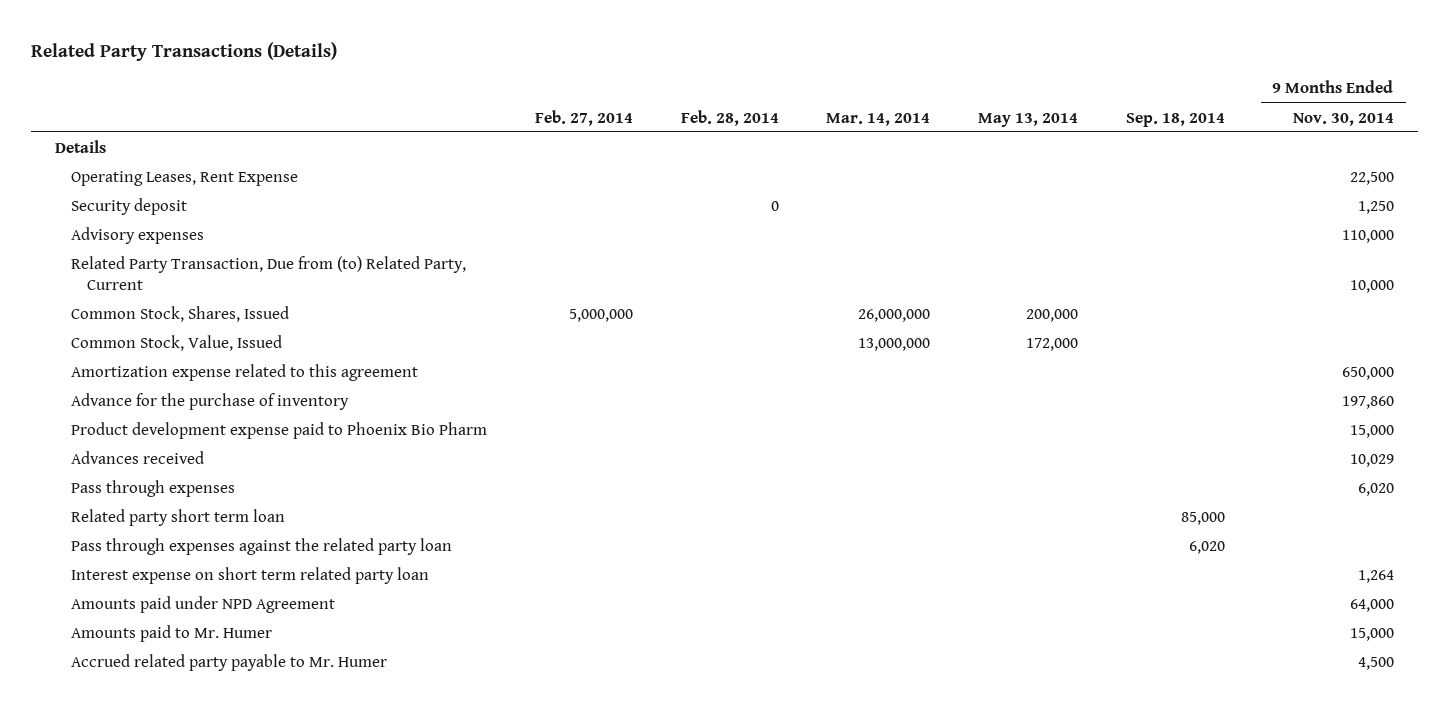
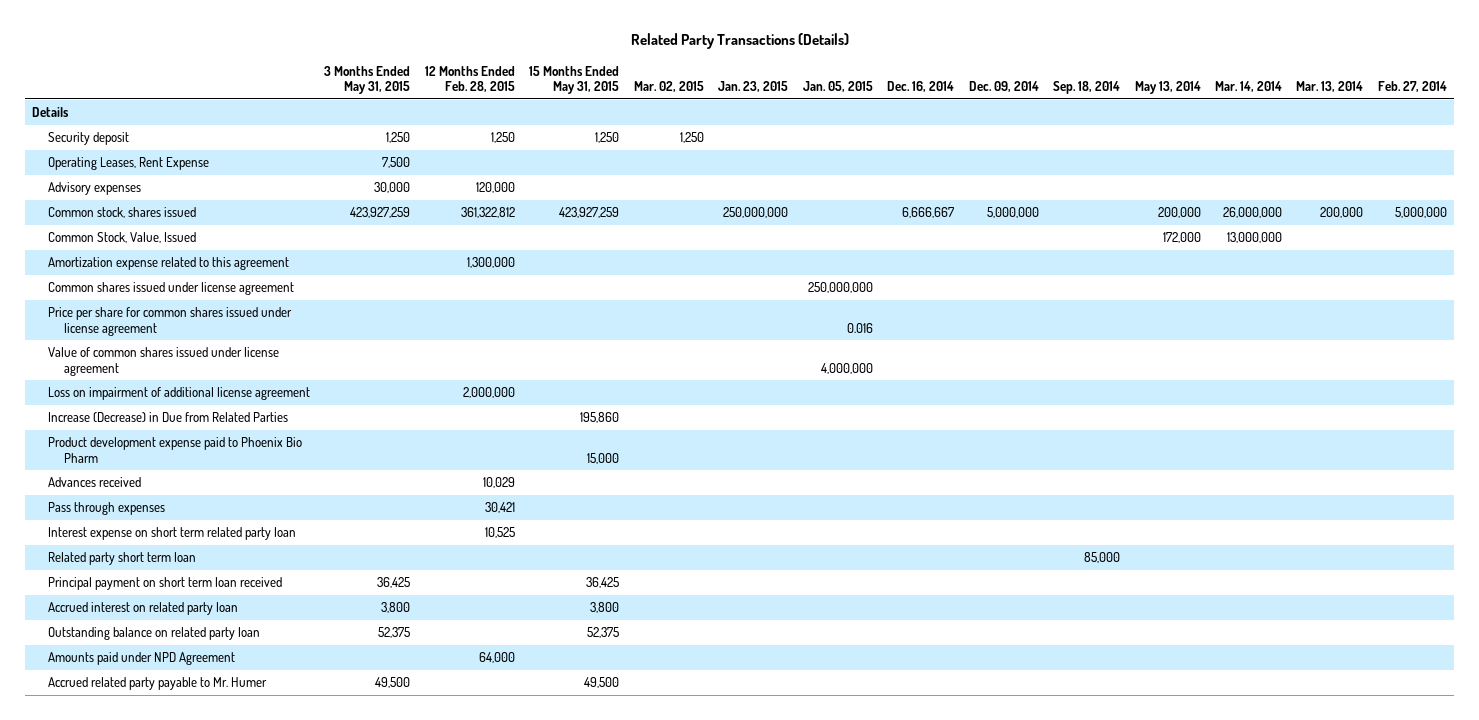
- | Feb. 27, 2014 | Feb. 28, 2014 | Mar. 14, 2014 | May 13, 2014 | Sep. 18, 2014 | 9 Months Ended Nov. 30, 2014
+ | 3 Months Ended May 31, 2015 | 12 Months Ended Feb. 28, 2015 | 15 Months Ended May 31, 2015 | Mar. 02, 2015 | Jan. 23, 2015 | Jan. 05, 2015 | Dec. 16, 2014 | Dec. 09, 2014 | Sep. 18, 2014 | May 13, 2014 | Mar. 14, 2014 | Mar. 13, 2014 | Feb. 27, 2014
moved down: Operating Leases, Rent Expense | 7,500 | | | | | | | | | | | |
- Related Party Transaction, Due from (to) Related Party, Current | | | | | | 10,000
- Common Stock, Shares, Issued | 5,000,000 | | 26,000,000 | 200,000 | |
+ Common stock, shares issued | 423,927,259 | 361,322,812 | 423,927,259 | | 250,000,000 | | 6,666,667 | 5,000,000 | | 200,000 | 26,000,000 | 200,000 | 5,000,000
- Advance for the purchase of inventory | | | | | | 197,860
+ Common shares issued under license agreement | | | | | | 250,000,000 | | | | | | |
+ Price per share for common shares issued under license agreement | | | | | | 0.016 | | | | | | |
+ Value of common shares issued under license agreement | | | | | | 4,000,000 | | | | | | |
+ Loss on impairment of additional license agreement | | 2,000,000 | | | | | | | | | | |
+ Increase (Decrease) in Due from Related Parties | | | 195,860 | | | | | | | | | |
- Pass through expenses against the related party loan | | | | | 6,020 |
moved down: Related party short term loan | | | | | | | | | 85,000 | | | |
+ Principal payment on short term loan received | 36,425 | | 36,425 | | | | | | | | | |
+ Accrued interest on related party loan | 3,800 | | 3,800 | | | | | | | | | |
+ Outstanding balance on related party loan | 52,375 | | 52,375 | | | | | | | | | |
- Amounts paid to Mr. Humer | | | | | | 15,000

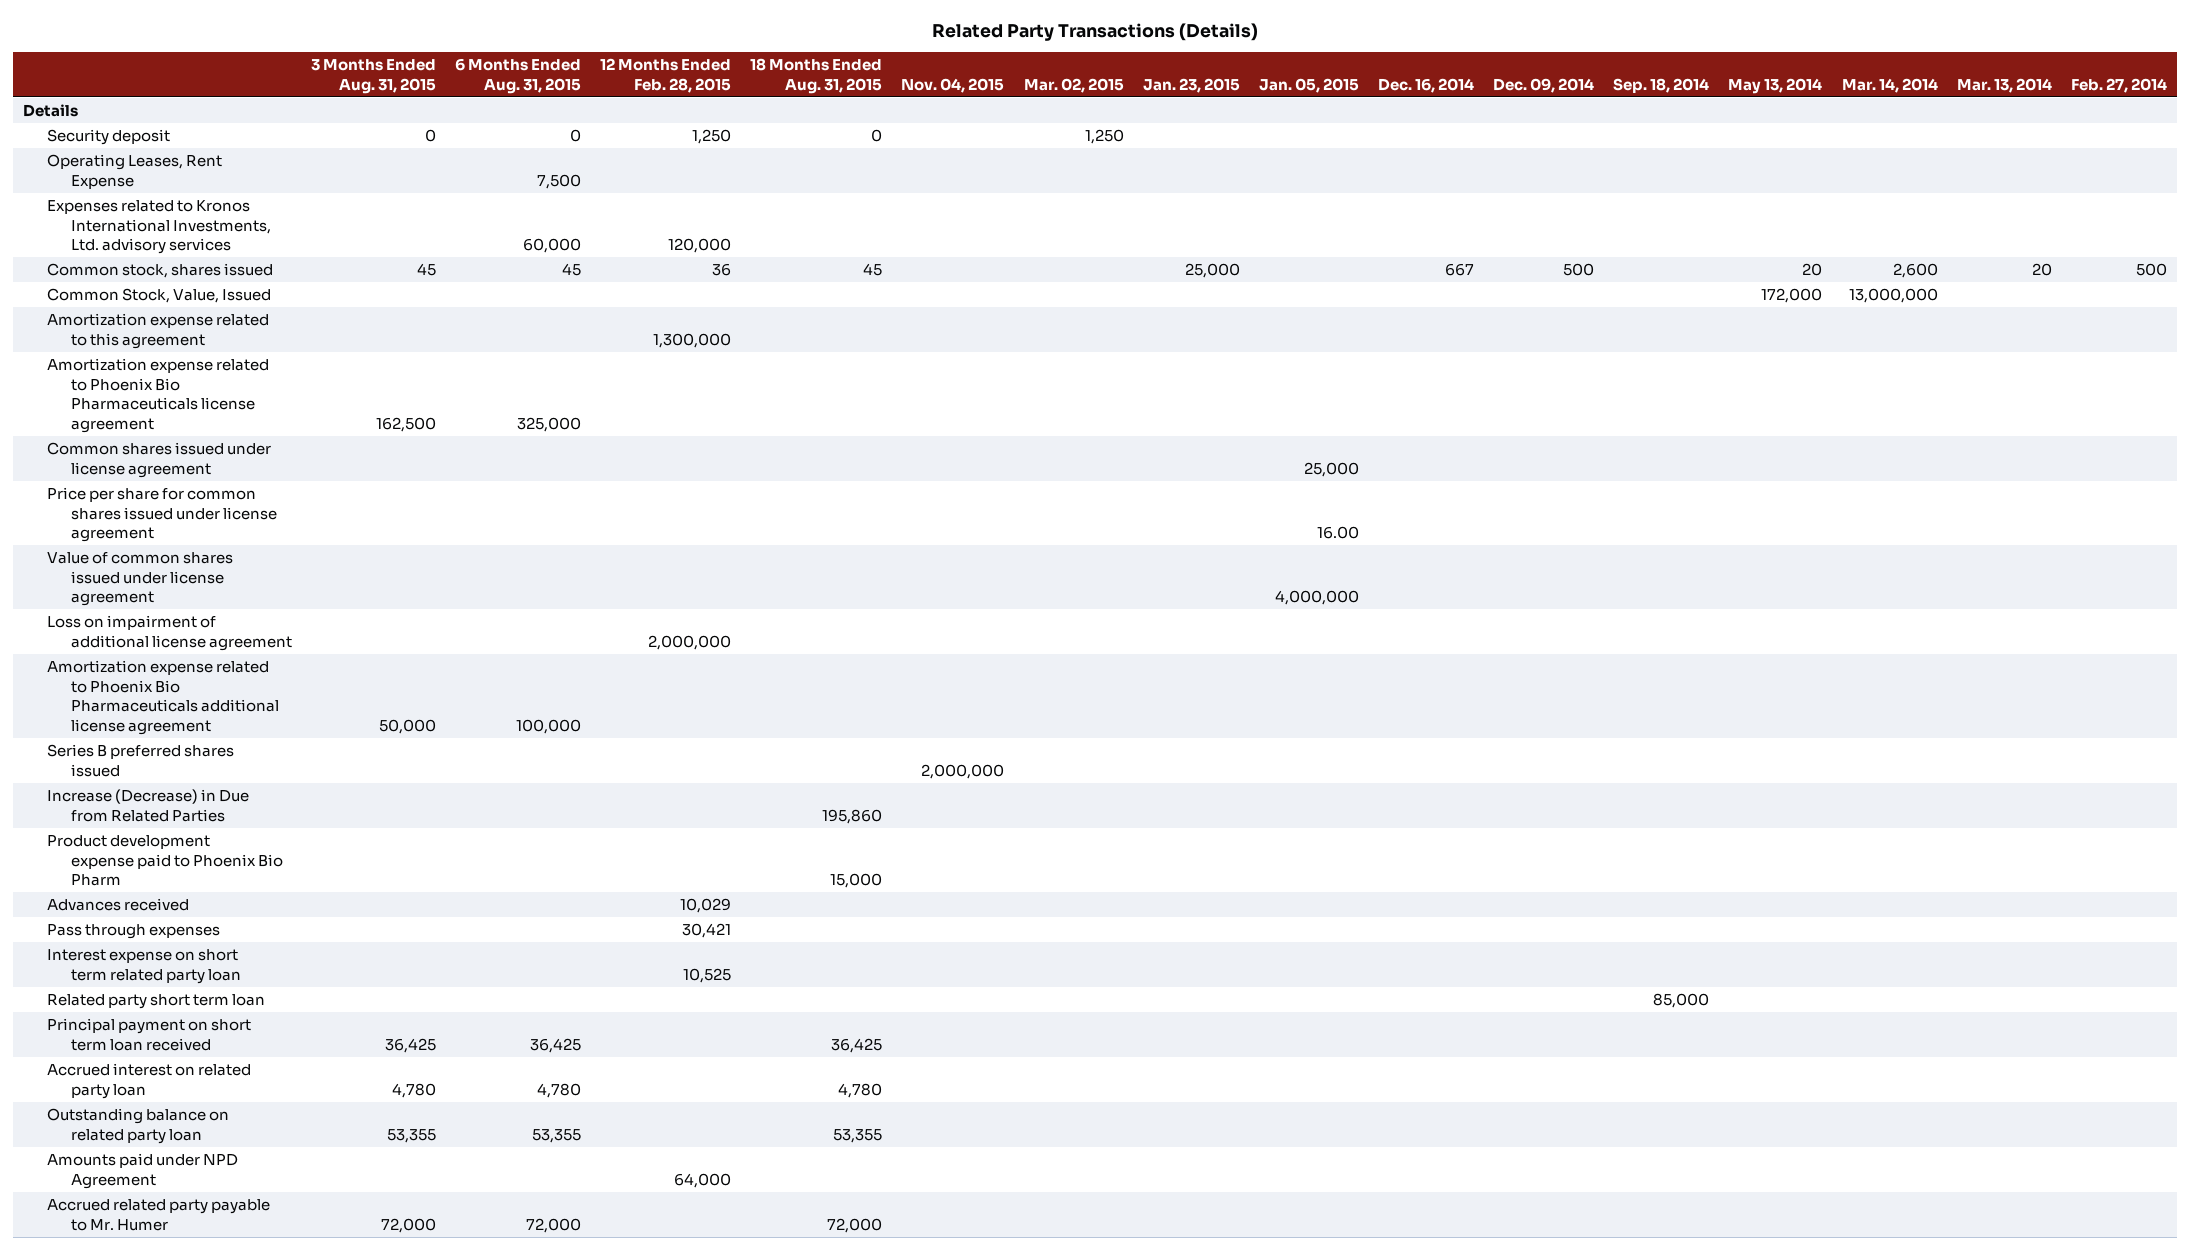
- | 3 Months Ended May 31, 2015 | 12 Months Ended Feb. 28, 2015 | 15 Months Ended May 31, 2015 | Mar. 02, 2015 | Jan. 23, 2015 | Jan. 05, 2015 | Dec. 16, 2014 | Dec. 09, 2014 | Sep. 18, 2014 | May 13, 2014 | Mar. 14, 2014 | Mar. 13, 2014 | Feb. 27, 2014
+ | 3 Months Ended Aug. 31, 2015 | 6 Months Ended Aug. 31, 2015 | 12 Months Ended Feb. 28, 2015 | 18 Months Ended Aug. 31, 2015 | Nov. 04, 2015 | Mar. 02, 2015 | Jan. 23, 2015 | Jan. 05, 2015 | Dec. 16, 2014 | Dec. 09, 2014 | Sep. 18, 2014 | May 13, 2014 | Mar. 14, 2014 | Mar. 13, 2014 | Feb. 27, 2014
- Advisory expenses | 30,000 | 120,000 | | | | | | | | | | |
- Common stock, shares issued | 423,927,259 | 361,322,812 | 423,927,259 | | 250,000,000 | | 6,666,667 | 5,000,000 | | 200,000 | 26,000,000 | 200,000 | 5,000,000
+ Expenses related to Kronos International Investments, Ltd. advisory services | | 60,000 | 120,000 | | | | | | | | | | | |
+ Common stock, shares issued | 45 | 45 | 36 | 45 | | | 25,000 | | 667 | 500 | | 20 | 2,600 | 20 | 500
- Common shares issued under license agreement | | | | | | 250,000,000 | | | | | | |
- Price per share for common shares issued under license agreement | | | | | | 0.016 | | | | | | |
+ Amortization expense related to Phoenix Bio Pharmaceuticals license agreement | 162,500 | 325,000 | | | | | | | | | | | | |
+ Common shares issued under license agreement | | | | | | | | 25,000 | | | | | | |
+ Price per share for common shares issued under license agreement | | | | | | | | 16.00 | | | | | | |
+ Amortization expense related to Phoenix Bio Pharmaceuticals additional license agreement | 50,000 | 100,000 | | | | | | | | | | | | |
+ Series B preferred shares issued | | | | | 2,000,000 | | | | | | | | | |

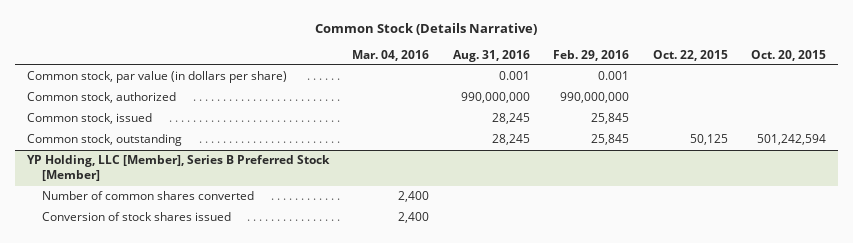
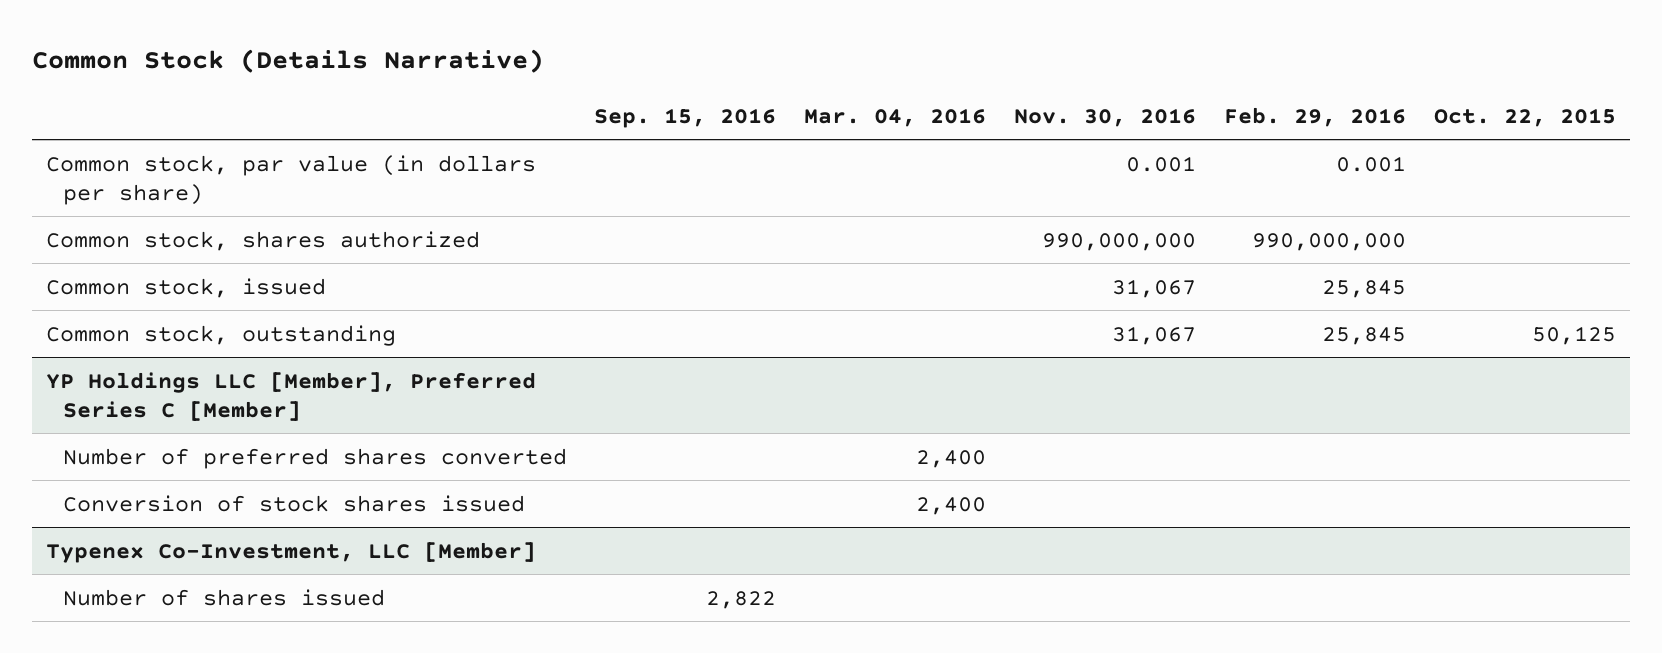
- | Mar. 04, 2016 | Aug. 31, 2016 | Feb. 29, 2016 | Oct. 22, 2015 | Oct. 20, 2015
+ | Sep. 15, 2016 | Mar. 04, 2016 | Nov. 30, 2016 | Feb. 29, 2016 | Oct. 22, 2015
- Common stock, authorized | | 990,000,000 | 990,000,000 | |
+ Common stock, shares authorized | | | 990,000,000 | 990,000,000 |
- YP Holding, LLC [Member], Series B Preferred Stock [Member]
- Number of common shares converted | 2,400 | | | |
+ YP Holdings LLC [Member], Preferred Series C [Member]
+ Number of preferred shares converted | | 2,400 | | |
+ Typenex Co-Investment, LLC [Member]
+ Number of shares issued | 2,822 | | | |

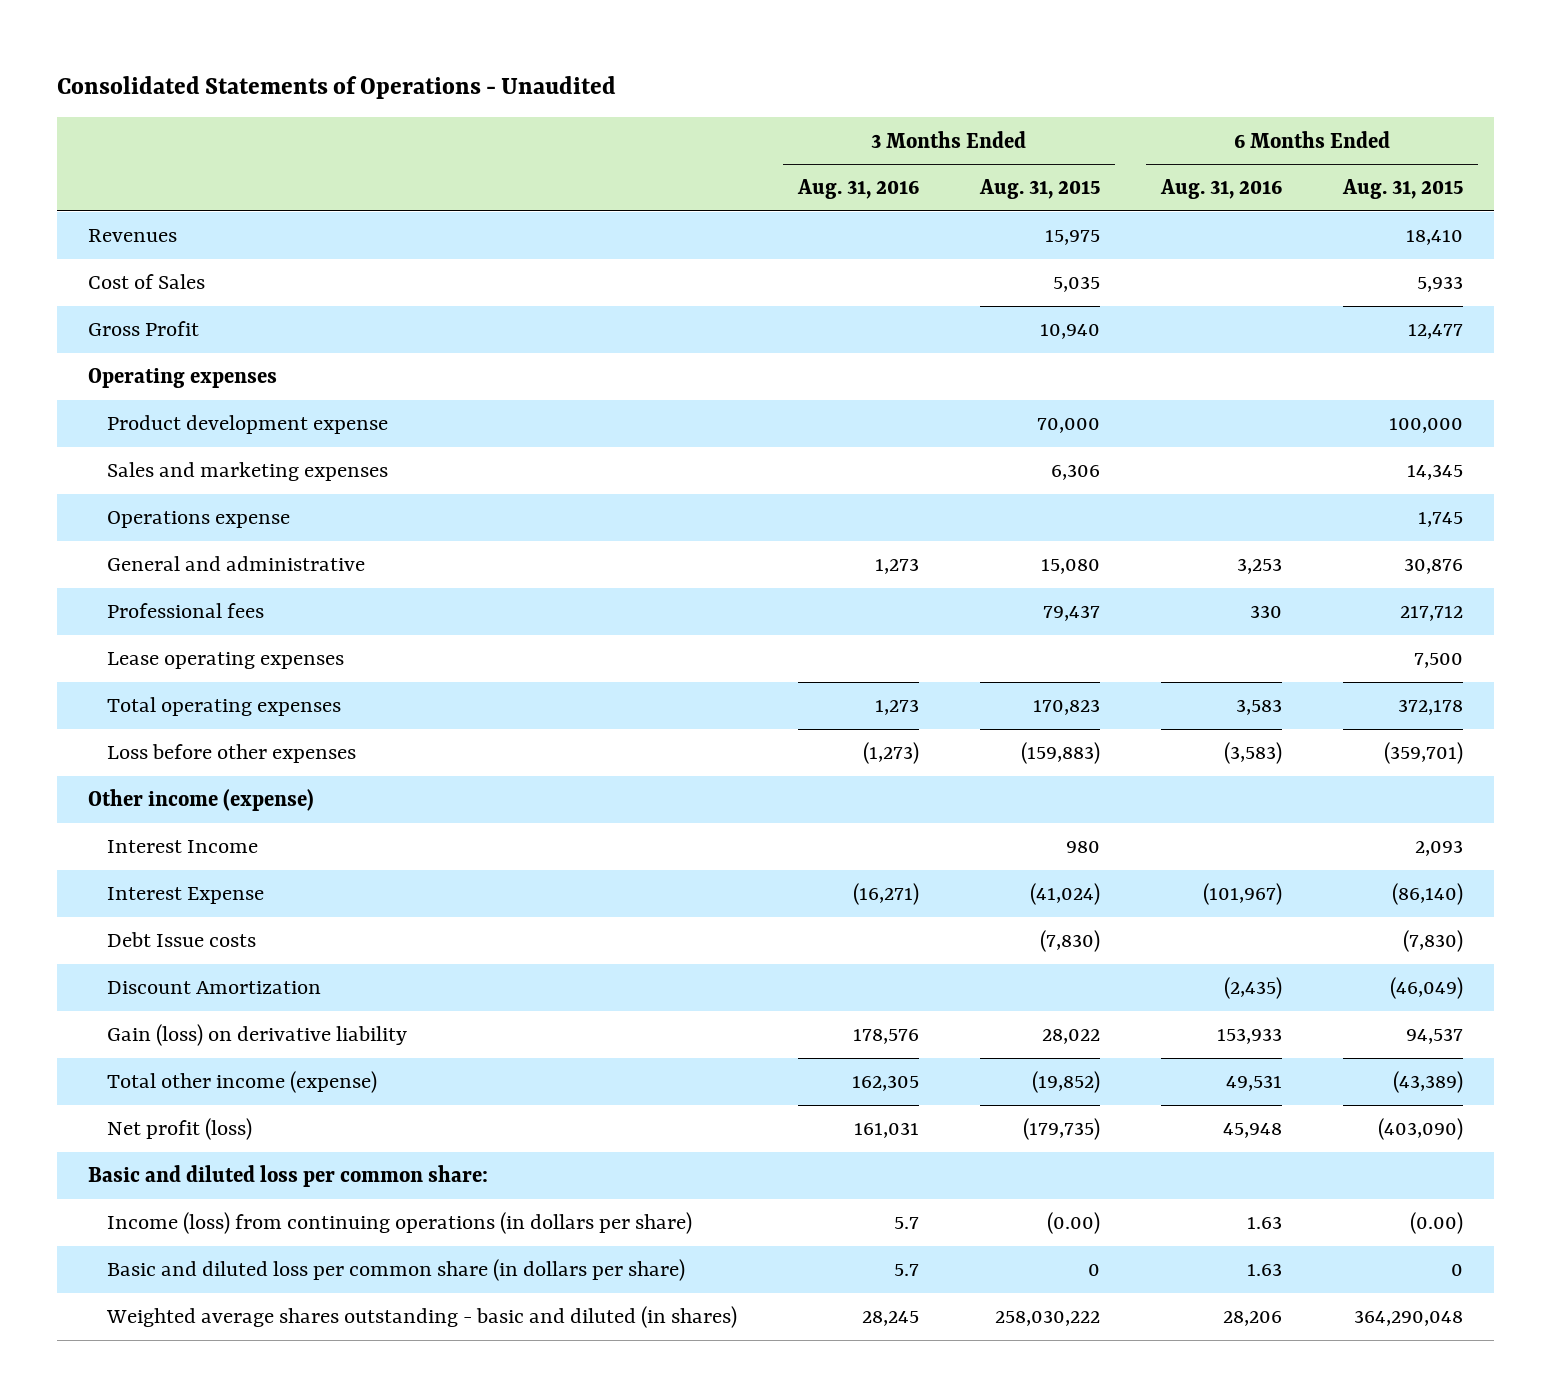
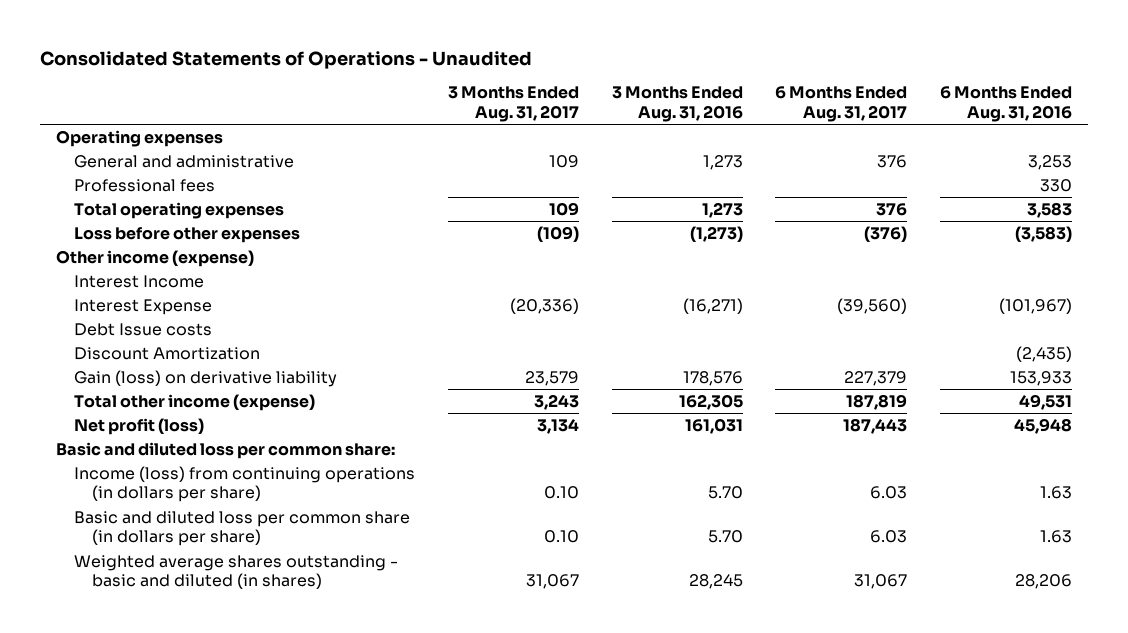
- | 3 Months Ended Aug. 31, 2016 | 3 Months Ended Aug. 31, 2015 | 6 Months Ended Aug. 31, 2016 | 6 Months Ended Aug. 31, 2015
+ | 3 Months Ended Aug. 31, 2017 | 3 Months Ended Aug. 31, 2016 | 6 Months Ended Aug. 31, 2017 | 6 Months Ended Aug. 31, 2016
- Revenues | | 15,975 | | 18,410
- Cost of Sales | | 5,035 | | 5,933
- Gross Profit | | 10,940 | | 12,477
- Product development expense | | 70,000 | | 100,000
- Sales and marketing expenses | | 6,306 | | 14,345
- Operations expense | | | | 1,745
- Lease operating expenses | | | | 7,500
- Income (loss) from continuing operations (in dollars per share) | 5.7 | (0.00) | 1.63 | (0.00)
- Basic and diluted loss per common share (in dollars per share) | 5.7 | 0 | 1.63 | 0
+ Income (loss) from continuing operations (in dollars per share) | 0.10 | 5.70 | 6.03 | 1.63
+ Basic and diluted loss per common share (in dollars per share) | 0.10 | 5.70 | 6.03 | 1.63

